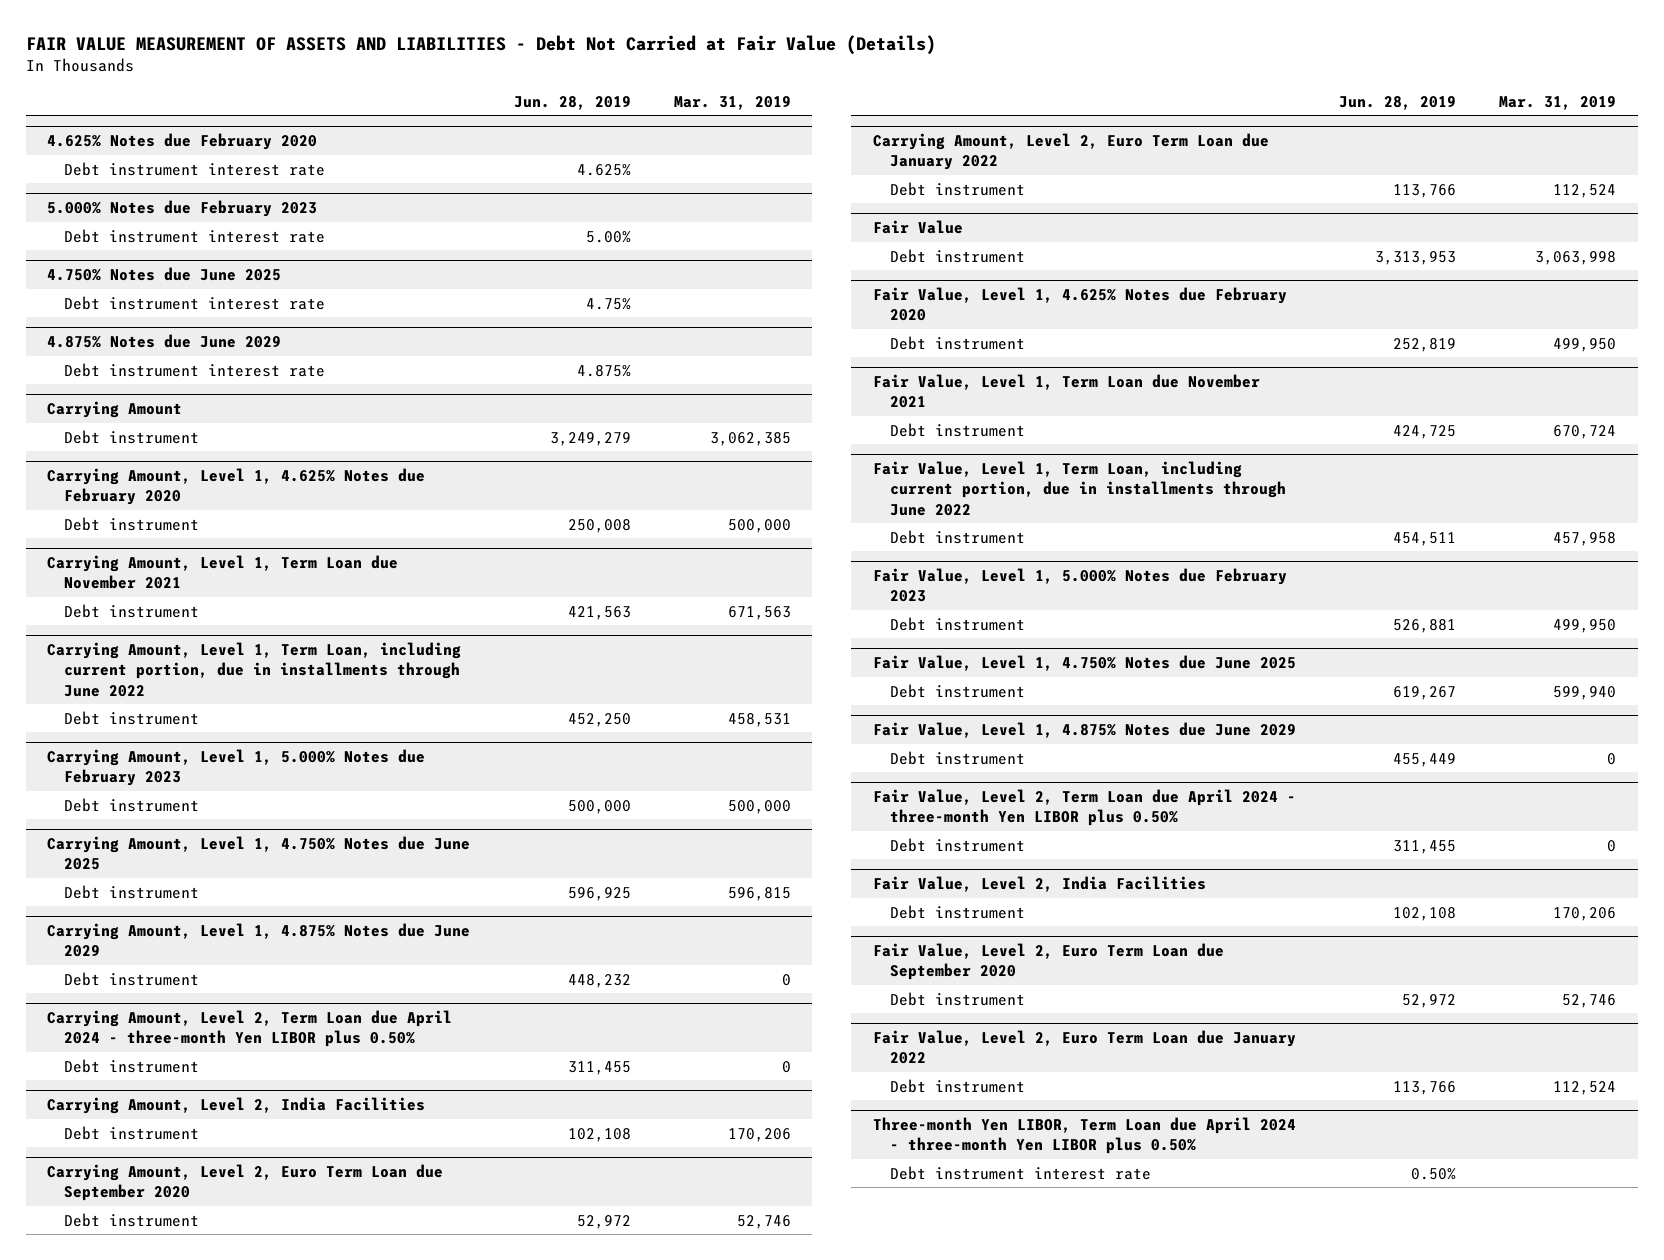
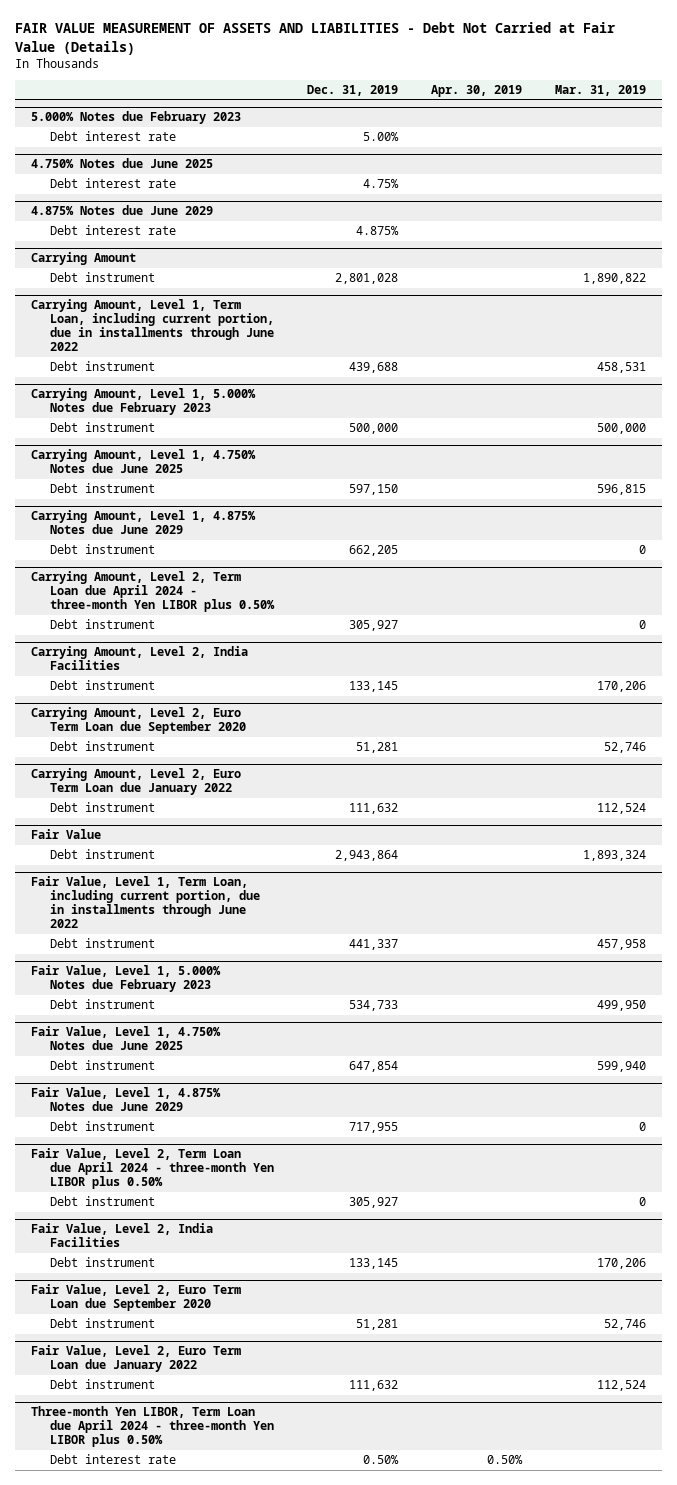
- | Jun. 28, 2019 | Mar. 31, 2019
+ | Dec. 31, 2019 | Apr. 30, 2019 | Mar. 31, 2019
- 4.625% Notes due February 2020
- Debt instrument interest rate | 4.625% |
@ 5.000% Notes due February 2023
- Debt instrument interest rate | 5.00% |
+ Debt interest rate | 5.00% | |
@ 4.750% Notes due June 2025
- Debt instrument interest rate | 4.75% |
+ Debt interest rate | 4.75% | |
@ 4.875% Notes due June 2029
- Debt instrument interest rate | 4.875% |
+ Debt interest rate | 4.875% | |
@ Carrying Amount
- Debt instrument | 3,249,279 | 3,062,385
- Carrying Amount, Level 1, 4.625% Notes due February 2020
- Debt instrument | 250,008 | 500,000
- Carrying Amount, Level 1, Term Loan due November 2021
- Debt instrument | 421,563 | 671,563
@ Carrying Amount
+ Debt instrument | 2,801,028 | | 1,890,822
@ Fair Value
- Debt instrument | 3,313,953 | 3,063,998
- Fair Value, Level 1, 4.625% Notes due February 2020
- Debt instrument | 252,819 | 499,950
- Fair Value, Level 1, Term Loan due November 2021
- Debt instrument | 424,725 | 670,724
@ Fair Value
+ Debt instrument | 2,943,864 | | 1,893,324
@ Three-month Yen LIBOR, Term Loan due April 2024 - three-month Yen LIBOR plus 0.50%
- Debt instrument interest rate | 0.50% |
+ Debt interest rate | 0.50% | 0.50% |

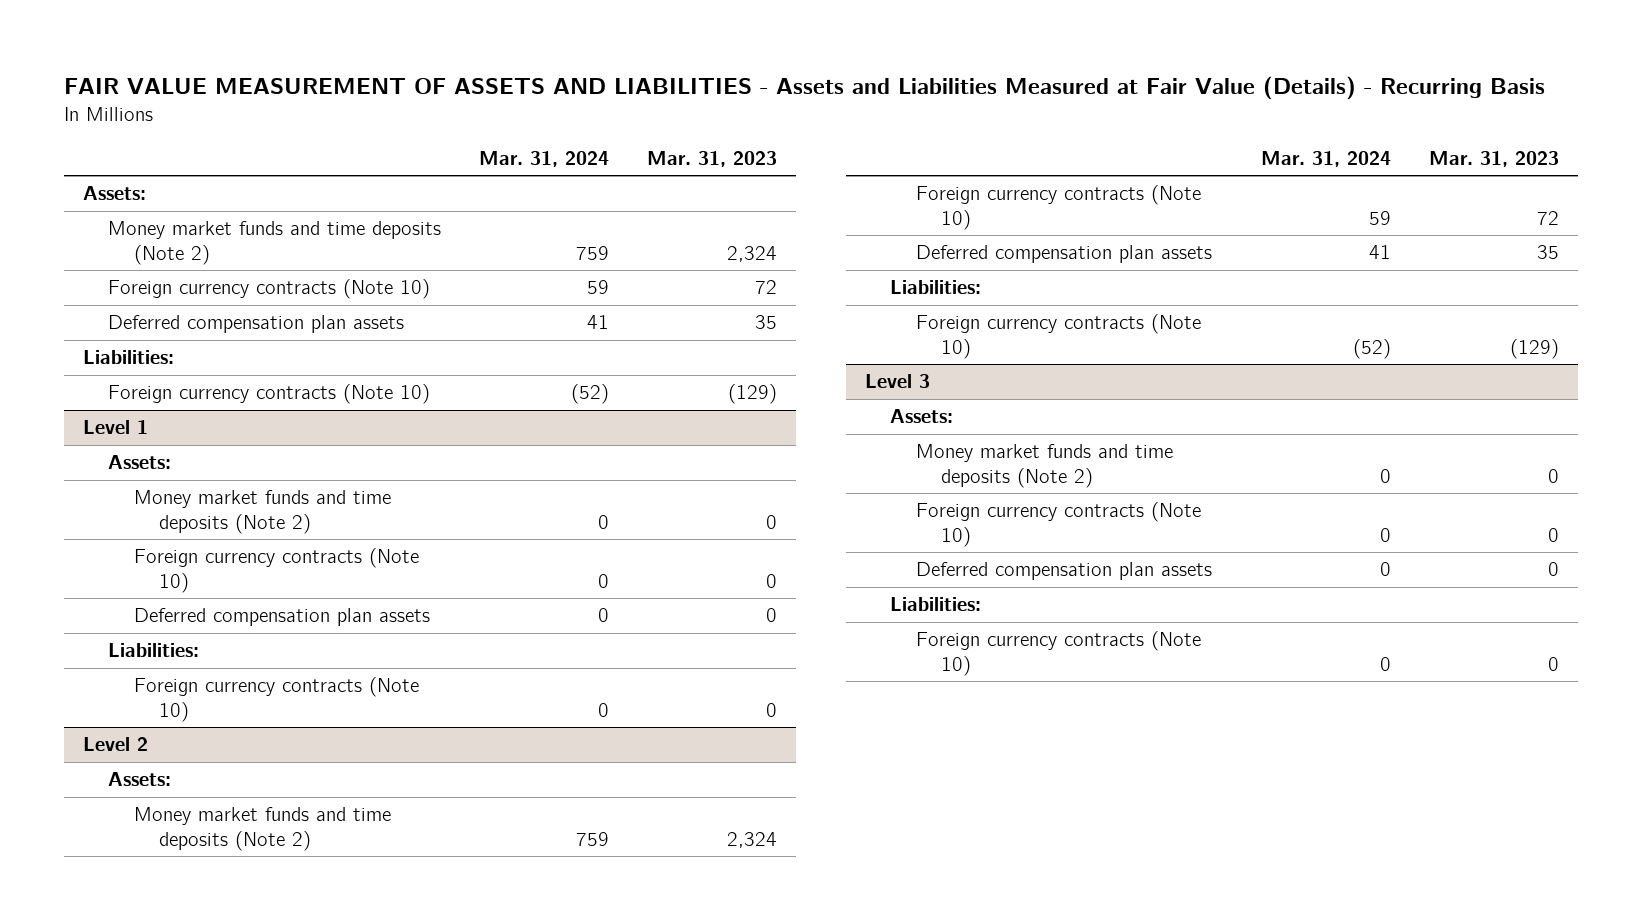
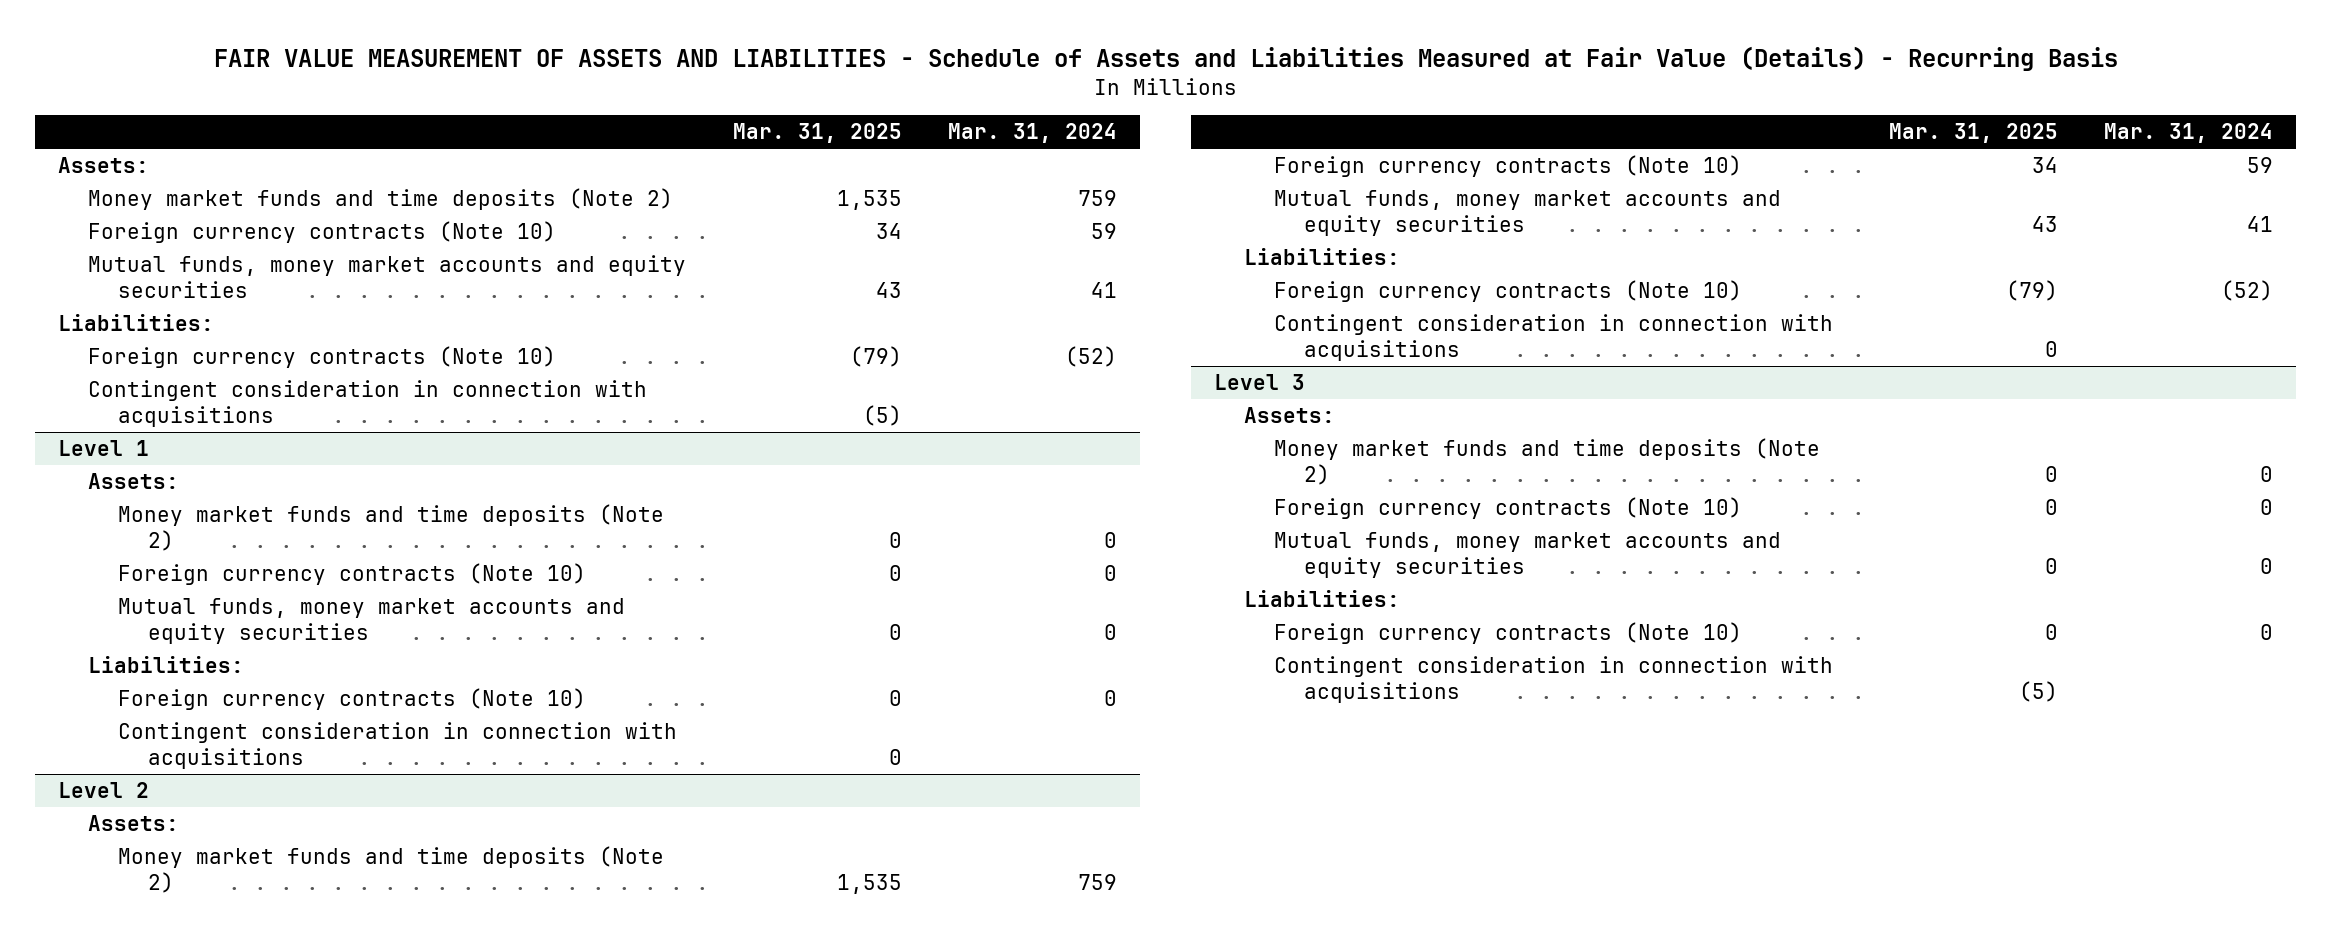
- FAIR VALUE MEASUREMENT OF ASSETS AND LIABILITIES - Assets and Liabilities Measured at Fair Value (Details) - Recurring Basis
+ FAIR VALUE MEASUREMENT OF ASSETS AND LIABILITIES - Schedule of Assets and Liabilities Measured at Fair Value (Details) - Recurring Basis
- | Mar. 31, 2024 | Mar. 31, 2023
+ | Mar. 31, 2025 | Mar. 31, 2024
- Deferred compensation plan assets | 41 | 35
+ Mutual funds, money market accounts and equity securities | 43 | 41
+ Contingent consideration in connection with acquisitions | (5) |
@ Level 1
- Deferred compensation plan assets | 0 | 0
+ Mutual funds, money market accounts and equity securities | 0 | 0
+ Contingent consideration in connection with acquisitions | 0 |
@ Level 2
- Deferred compensation plan assets | 41 | 35
+ Mutual funds, money market accounts and equity securities | 43 | 41
+ Contingent consideration in connection with acquisitions | 0 |
@ Level 3
- Deferred compensation plan assets | 0 | 0
+ Mutual funds, money market accounts and equity securities | 0 | 0
+ Contingent consideration in connection with acquisitions | (5) |

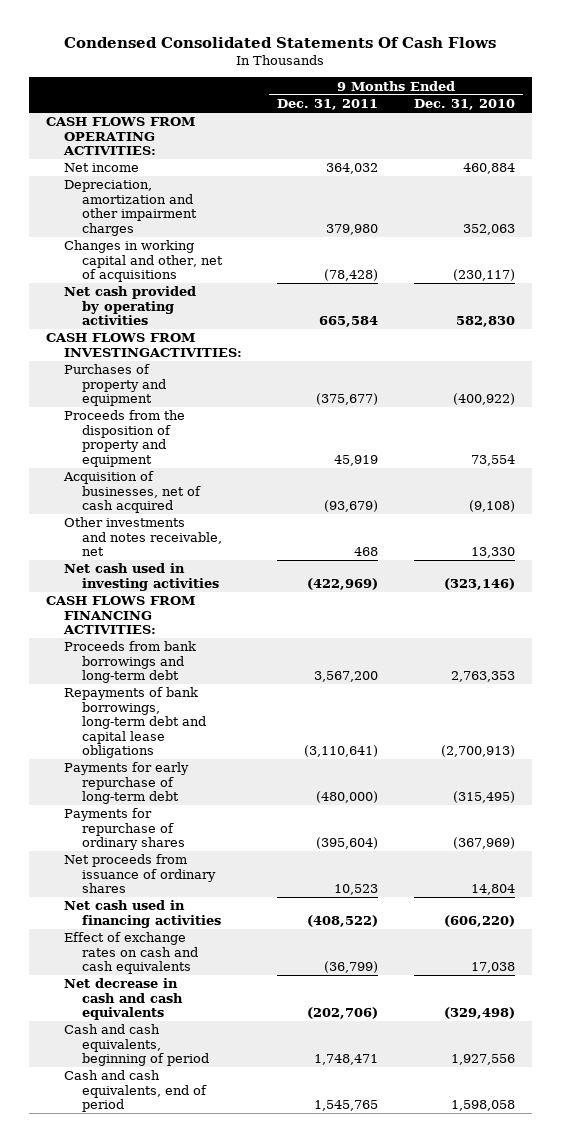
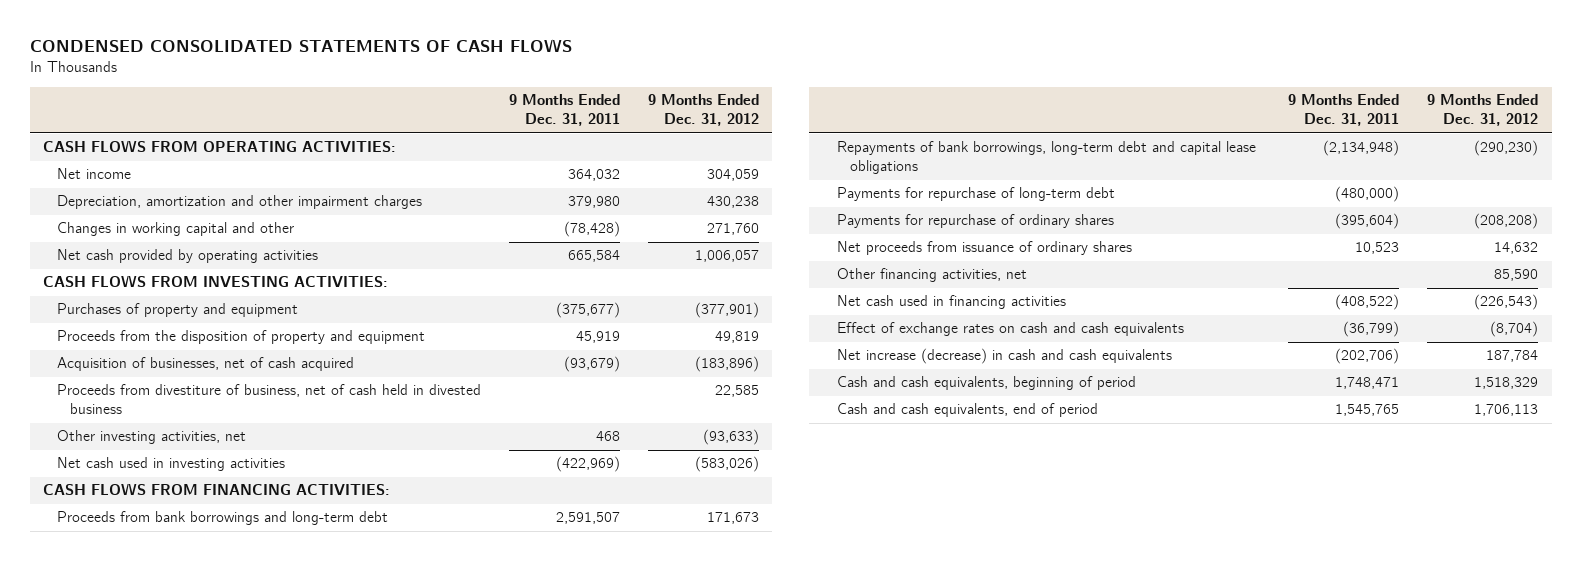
- Condensed Consolidated Statements Of Cash Flows
+ CONDENSED CONSOLIDATED STATEMENTS OF CASH FLOWS
- | 9 Months Ended Dec. 31, 2011 | 9 Months Ended Dec. 31, 2010
+ | 9 Months Ended Dec. 31, 2011 | 9 Months Ended Dec. 31, 2012
- Changes in working capital and other, net of acquisitions | (78,428) | (230,117)
+ Changes in working capital and other | (78,428) | 271,760
- CASH FLOWS FROM INVESTINGACTIVITIES:
+ CASH FLOWS FROM INVESTING ACTIVITIES:
- Other investments and notes receivable, net | 468 | 13,330
+ Proceeds from divestiture of business, net of cash held in divested business | | 22,585
+ Other investing activities, net | 468 | (93,633)
- Proceeds from bank borrowings and long-term debt | 3,567,200 | 2,763,353
- Repayments of bank borrowings, long-term debt and capital lease obligations | (3,110,641) | (2,700,913)
- Payments for early repurchase of long-term debt | (480,000) | (315,495)
+ Proceeds from bank borrowings and long-term debt | 2,591,507 | 171,673
+ Repayments of bank borrowings, long-term debt and capital lease obligations | (2,134,948) | (290,230)
+ Payments for repurchase of long-term debt | (480,000) |
+ Other financing activities, net | | 85,590
- Net decrease in cash and cash equivalents | (202,706) | (329,498)
+ Net increase (decrease) in cash and cash equivalents | (202,706) | 187,784

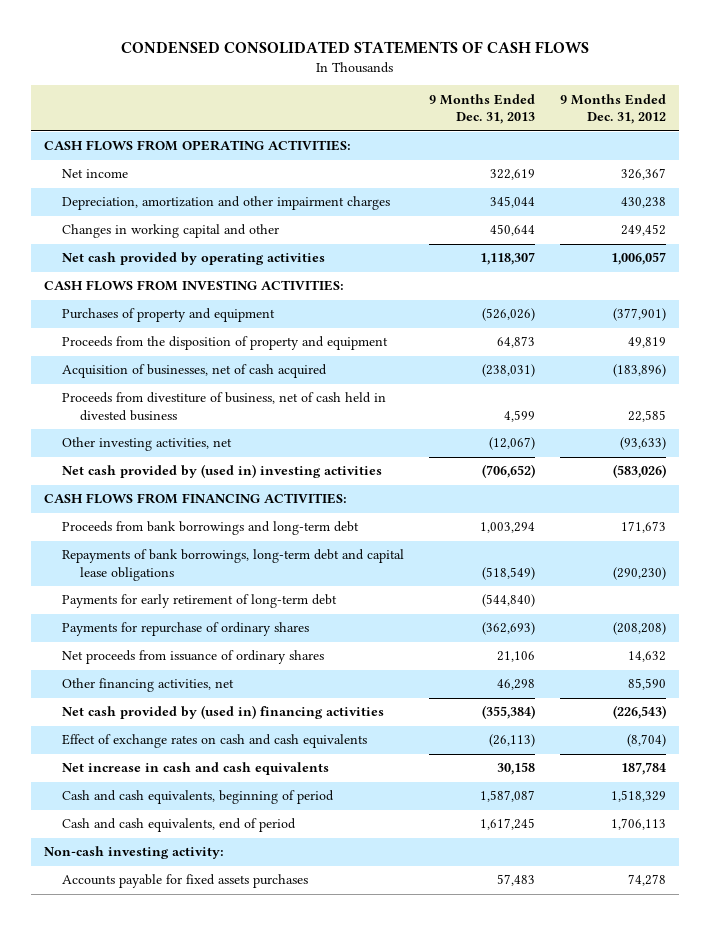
- | 9 Months Ended Dec. 31, 2011 | 9 Months Ended Dec. 31, 2012
+ | 9 Months Ended Dec. 31, 2013 | 9 Months Ended Dec. 31, 2012
- Net income | 364,032 | 304,059
+ Net income | 322,619 | 326,367
- Changes in working capital and other | (78,428) | 271,760
+ Changes in working capital and other | 450,644 | 249,452
- Net cash used in investing activities | (422,969) | (583,026)
+ Net cash provided by (used in) investing activities | (706,652) | (583,026)
- Payments for repurchase of long-term debt | (480,000) |
+ Payments for early retirement of long-term debt | (544,840) |
- Net cash used in financing activities | (408,522) | (226,543)
+ Net cash provided by (used in) financing activities | (355,384) | (226,543)
- Net increase (decrease) in cash and cash equivalents | (202,706) | 187,784
+ Net increase in cash and cash equivalents | 30,158 | 187,784
+ Non-cash investing activity:
+ Accounts payable for fixed assets purchases | 57,483 | 74,278

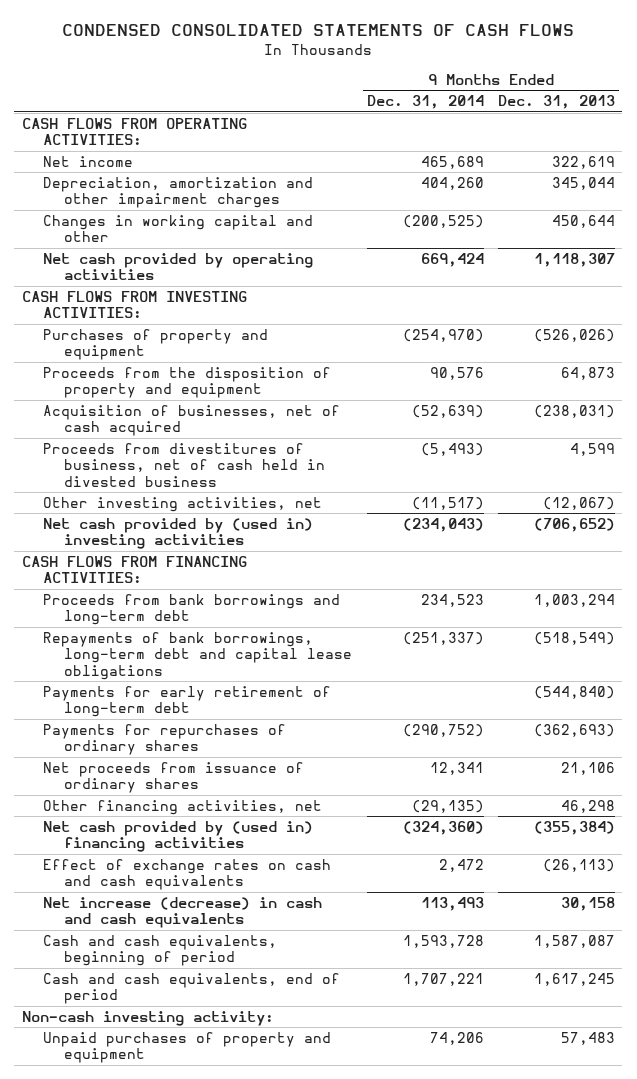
- | 9 Months Ended Dec. 31, 2013 | 9 Months Ended Dec. 31, 2012
+ | 9 Months Ended Dec. 31, 2014 | 9 Months Ended Dec. 31, 2013
- Proceeds from divestiture of business, net of cash held in divested business | 4,599 | 22,585
+ Proceeds from divestitures of business, net of cash held in divested business | (5,493) | 4,599
- Payments for repurchase of ordinary shares | (362,693) | (208,208)
+ Payments for repurchases of ordinary shares | (290,752) | (362,693)
- Net increase in cash and cash equivalents | 30,158 | 187,784
+ Net increase (decrease) in cash and cash equivalents | 113,493 | 30,158
- Accounts payable for fixed assets purchases | 57,483 | 74,278
+ Unpaid purchases of property and equipment | 74,206 | 57,483

